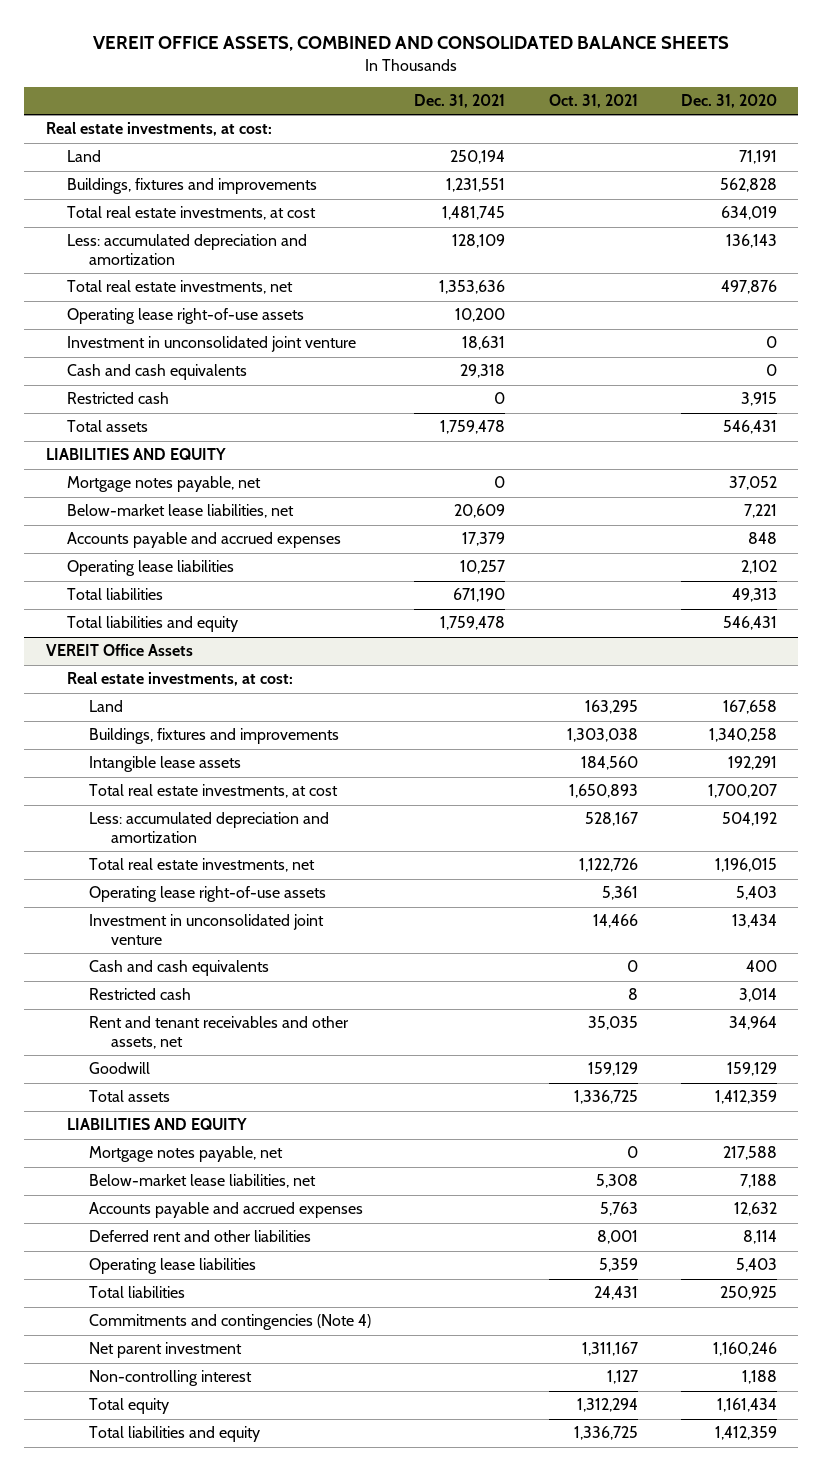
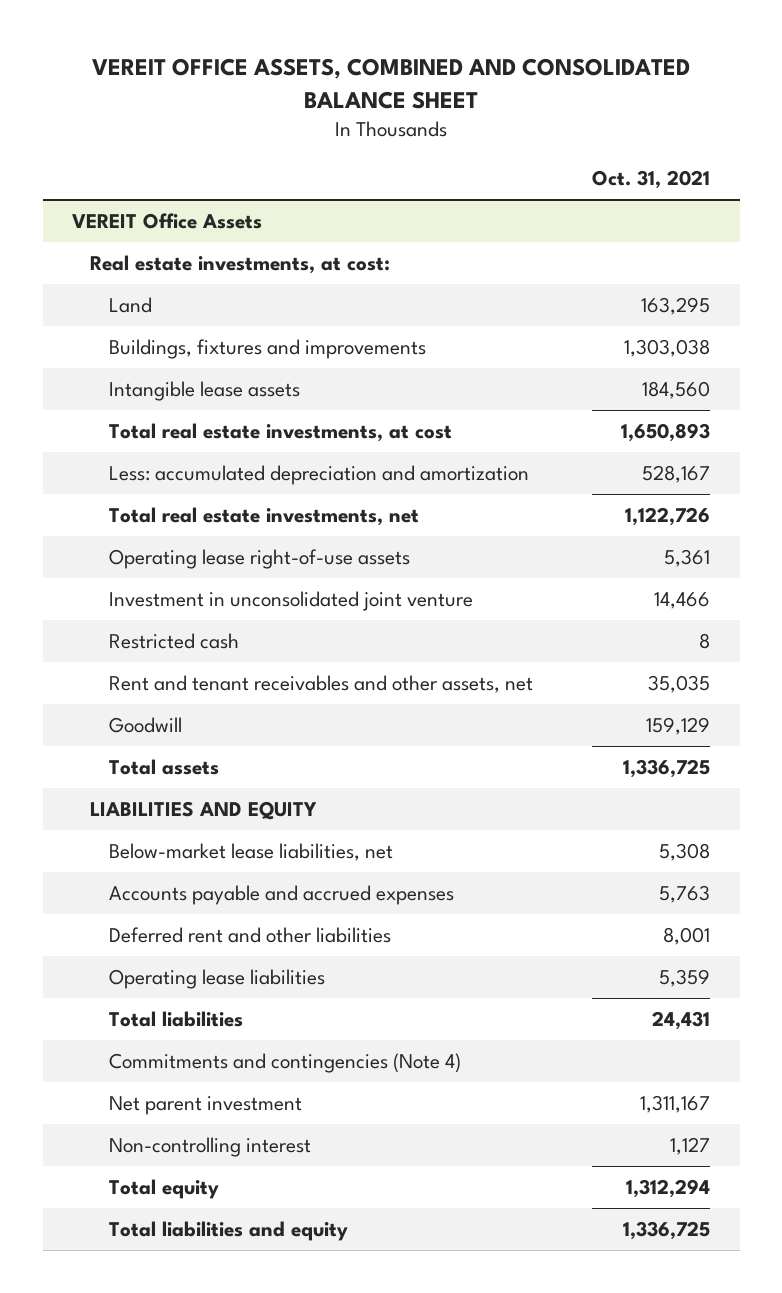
- VEREIT OFFICE ASSETS, COMBINED AND CONSOLIDATED BALANCE SHEETS
+ VEREIT OFFICE ASSETS, COMBINED AND CONSOLIDATED BALANCE SHEET
- | Dec. 31, 2021 | Oct. 31, 2021 | Dec. 31, 2020
+ | Oct. 31, 2021
- Real estate investments, at cost:
- Land | 250,194 | | 71,191
- Buildings, fixtures and improvements | 1,231,551 | | 562,828
- Total real estate investments, at cost | 1,481,745 | | 634,019
- Less: accumulated depreciation and amortization | 128,109 | | 136,143
- Total real estate investments, net | 1,353,636 | | 497,876
- Operating lease right-of-use assets | 10,200 | |
- Investment in unconsolidated joint venture | 18,631 | | 0
- Cash and cash equivalents | 29,318 | | 0
- Restricted cash | 0 | | 3,915
- Total assets | 1,759,478 | | 546,431
- LIABILITIES AND EQUITY
- Mortgage notes payable, net | 0 | | 37,052
- Below-market lease liabilities, net | 20,609 | | 7,221
- Accounts payable and accrued expenses | 17,379 | | 848
- Operating lease liabilities | 10,257 | | 2,102
- Total liabilities | 671,190 | | 49,313
- Total liabilities and equity | 1,759,478 | | 546,431
@ VEREIT Office Assets
- Cash and cash equivalents | | 0 | 400
- Mortgage notes payable, net | | 0 | 217,588

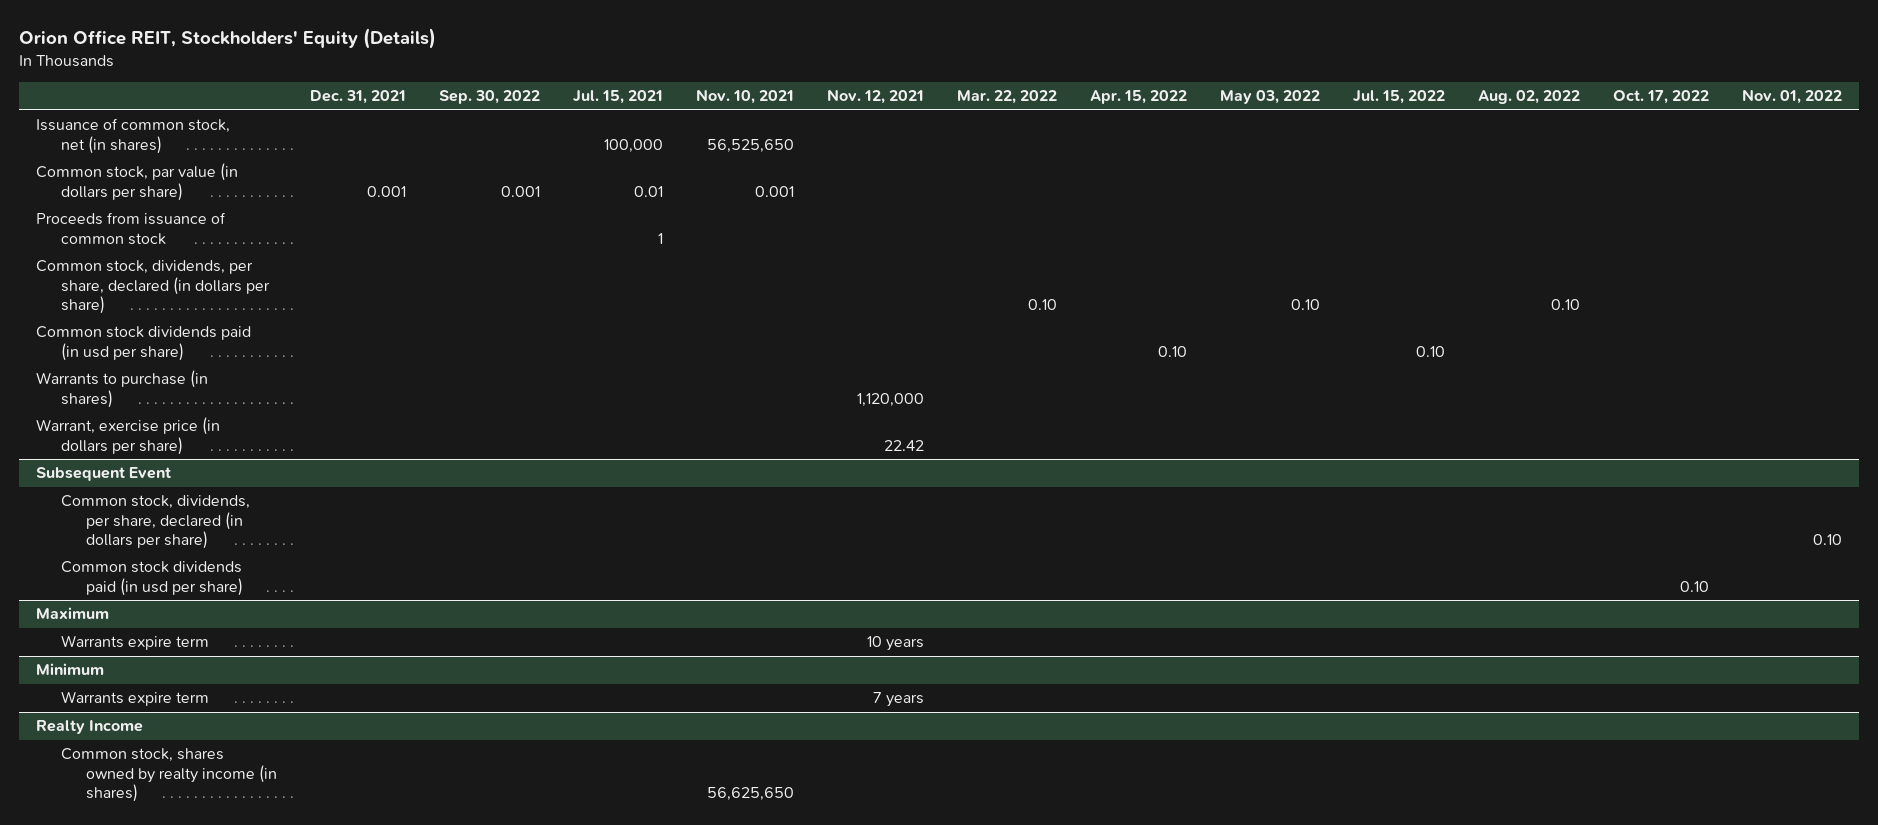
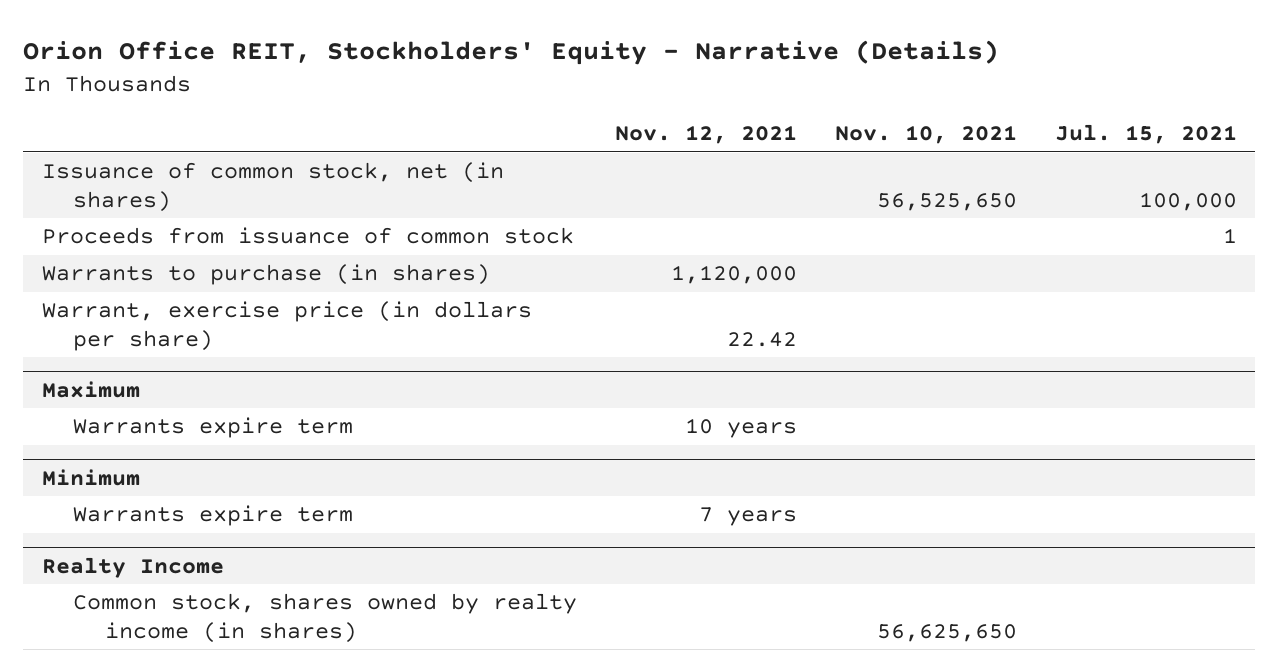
- Orion Office REIT, Stockholders' Equity (Details)
+ Orion Office REIT, Stockholders' Equity - Narrative (Details)
- | Dec. 31, 2021 | Sep. 30, 2022 | Jul. 15, 2021 | Nov. 10, 2021 | Nov. 12, 2021 | Mar. 22, 2022 | Apr. 15, 2022 | May 03, 2022 | Jul. 15, 2022 | Aug. 02, 2022 | Oct. 17, 2022 | Nov. 01, 2022
+ | Nov. 12, 2021 | Nov. 10, 2021 | Jul. 15, 2021
- Common stock, par value (in dollars per share) | 0.001 | 0.001 | 0.01 | 0.001 | | | | | | | |
- Common stock, dividends, per share, declared (in dollars per share) | | | | | | 0.10 | | 0.10 | | 0.10 | |
- Common stock dividends paid (in usd per share) | | | | | | | 0.10 | | 0.10 | | |
- Subsequent Event
- Common stock, dividends, per share, declared (in dollars per share) | | | | | | | | | | | | 0.10
- Common stock dividends paid (in usd per share) | | | | | | | | | | | 0.10 |

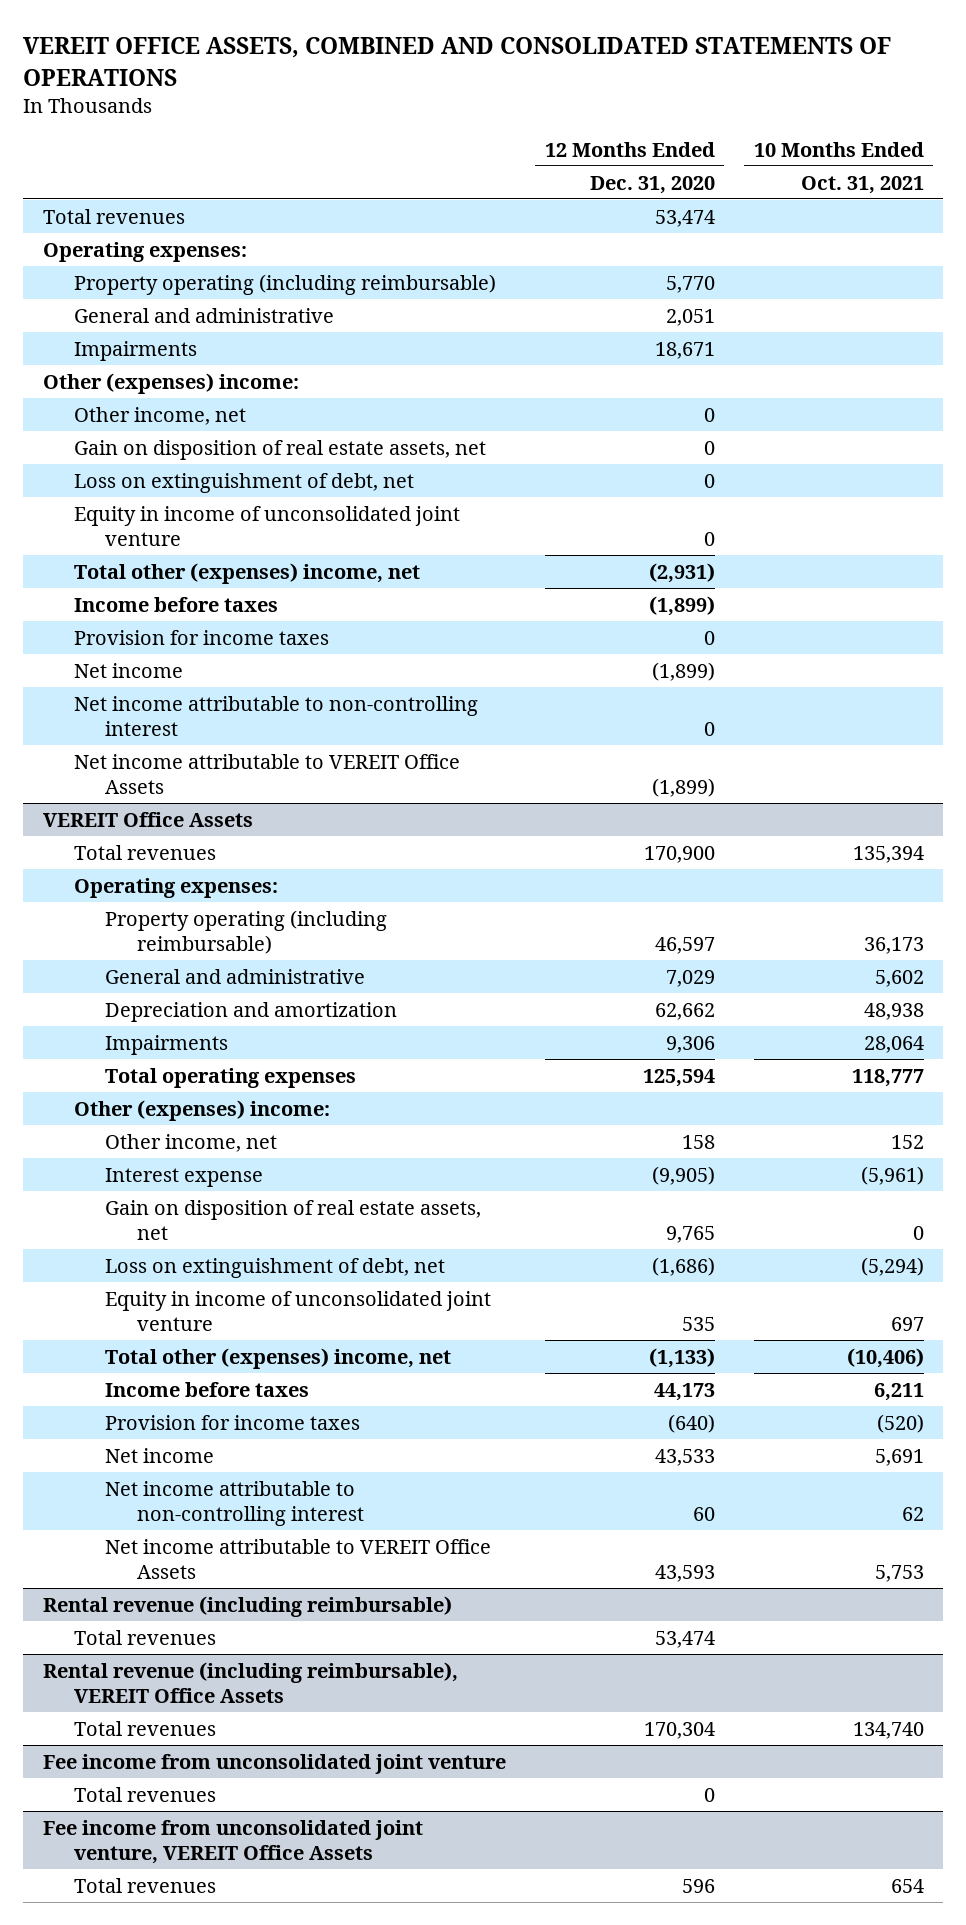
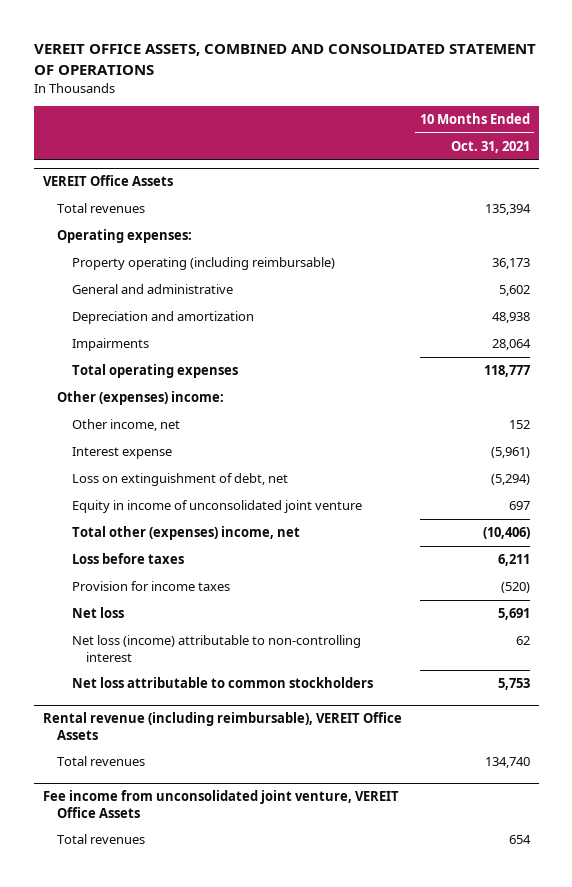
- VEREIT OFFICE ASSETS, COMBINED AND CONSOLIDATED STATEMENTS OF OPERATIONS
+ VEREIT OFFICE ASSETS, COMBINED AND CONSOLIDATED STATEMENT OF OPERATIONS
- | 12 Months Ended Dec. 31, 2020 | 10 Months Ended Oct. 31, 2021
+ | 10 Months Ended Oct. 31, 2021
- Total revenues | 53,474 |
- Operating expenses:
- Property operating (including reimbursable) | 5,770 |
- General and administrative | 2,051 |
- Impairments | 18,671 |
- Other (expenses) income:
- Other income, net | 0 |
- Gain on disposition of real estate assets, net | 0 |
- Loss on extinguishment of debt, net | 0 |
- Equity in income of unconsolidated joint venture | 0 |
- Total other (expenses) income, net | (2,931) |
- Income before taxes | (1,899) |
- Provision for income taxes | 0 |
- Net income | (1,899) |
- Net income attributable to non-controlling interest | 0 |
- Net income attributable to VEREIT Office Assets | (1,899) |
@ VEREIT Office Assets
- Gain on disposition of real estate assets, net | 9,765 | 0
- Income before taxes | 44,173 | 6,211
+ Loss before taxes | 6,211
- Net income | 43,533 | 5,691
- Net income attributable to non-controlling interest | 60 | 62
- Net income attributable to VEREIT Office Assets | 43,593 | 5,753
- Rental revenue (including reimbursable)
- Total revenues | 53,474 |
@ VEREIT Office Assets
+ Net loss | 5,691
+ Net loss (income) attributable to non-controlling interest | 62
+ Net loss attributable to common stockholders | 5,753
- Fee income from unconsolidated joint venture
- Total revenues | 0 |

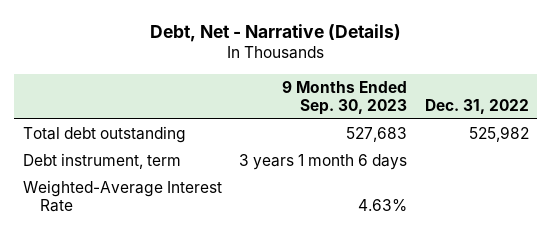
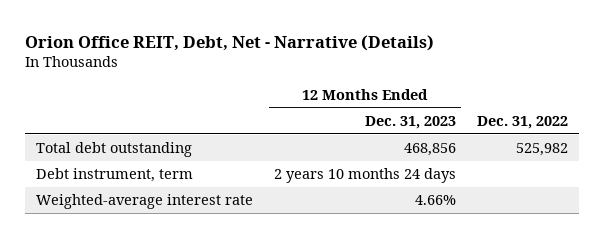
- Debt, Net - Narrative (Details)
+ Orion Office REIT, Debt, Net - Narrative (Details)
- | 9 Months Ended Sep. 30, 2023 | Dec. 31, 2022
+ | 12 Months Ended Dec. 31, 2023 | Dec. 31, 2022
- Weighted-Average Interest Rate | 4.63% |
+ Weighted-average interest rate | 4.66% |

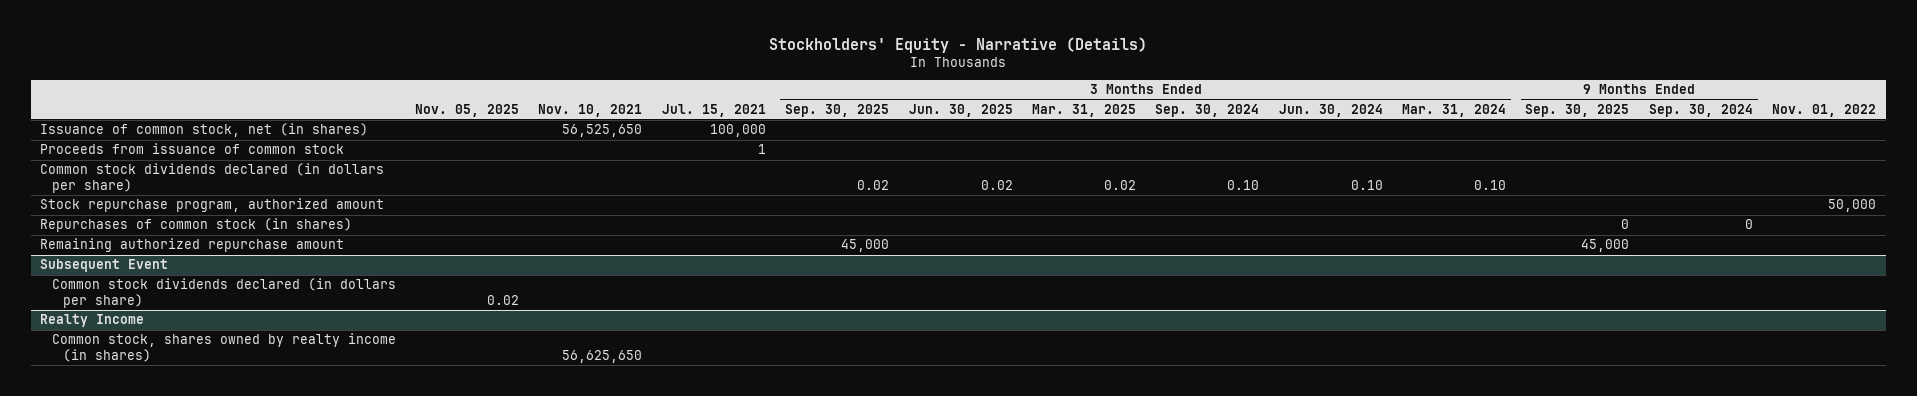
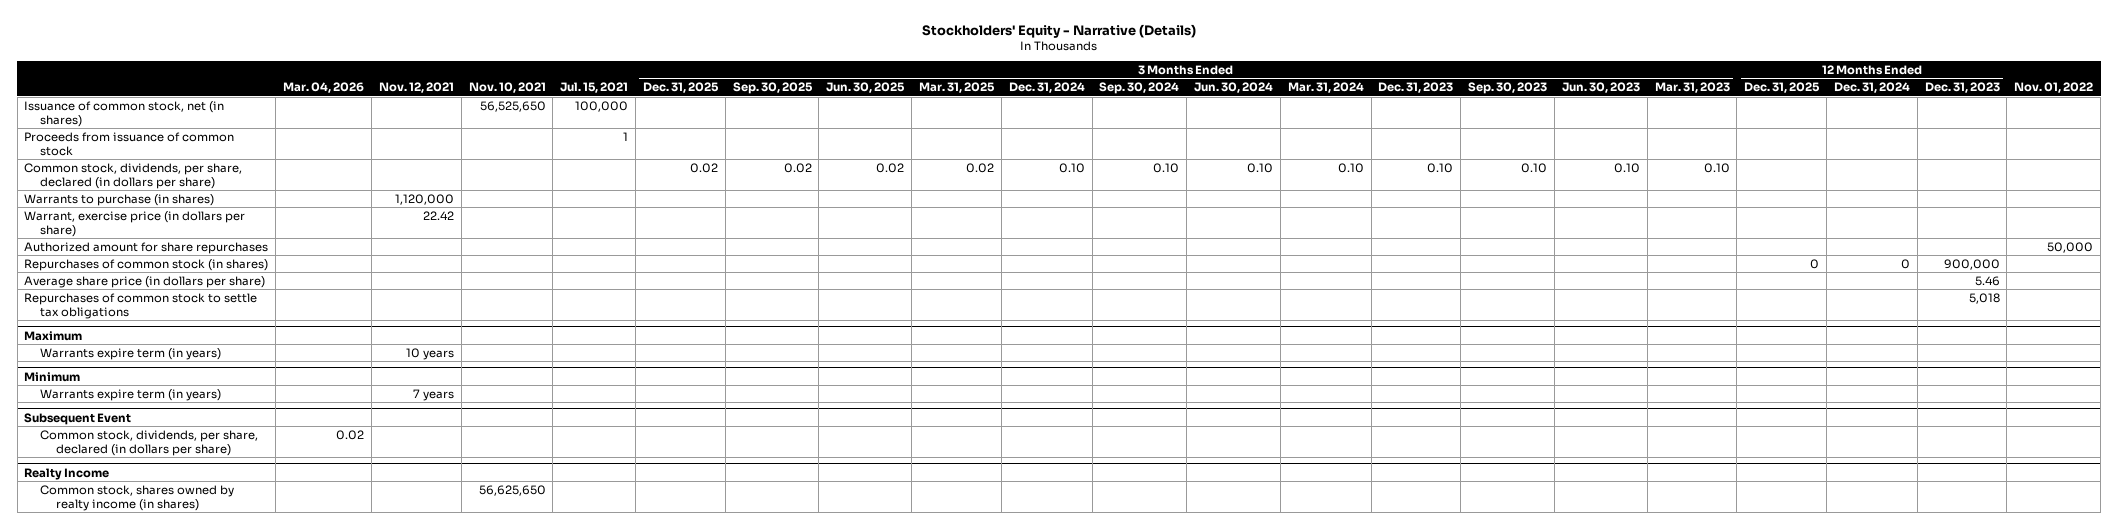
- | Nov. 05, 2025 | Nov. 10, 2021 | Jul. 15, 2021 | 3 Months Ended Sep. 30, 2025 | 3 Months Ended Jun. 30, 2025 | 3 Months Ended Mar. 31, 2025 | 3 Months Ended Sep. 30, 2024 | 3 Months Ended Jun. 30, 2024 | 3 Months Ended Mar. 31, 2024 | 9 Months Ended Sep. 30, 2025 | 9 Months Ended Sep. 30, 2024 | Nov. 01, 2022
+ | Mar. 04, 2026 | Nov. 12, 2021 | Nov. 10, 2021 | Jul. 15, 2021 | 3 Months Ended Dec. 31, 2025 | 3 Months Ended Sep. 30, 2025 | 3 Months Ended Jun. 30, 2025 | 3 Months Ended Mar. 31, 2025 | 3 Months Ended Dec. 31, 2024 | 3 Months Ended Sep. 30, 2024 | 3 Months Ended Jun. 30, 2024 | 3 Months Ended Mar. 31, 2024 | 3 Months Ended Dec. 31, 2023 | 3 Months Ended Sep. 30, 2023 | 3 Months Ended Jun. 30, 2023 | 3 Months Ended Mar. 31, 2023 | 12 Months Ended Dec. 31, 2025 | 12 Months Ended Dec. 31, 2024 | 12 Months Ended Dec. 31, 2023 | Nov. 01, 2022
- Common stock dividends declared (in dollars per share) | | | | 0.02 | 0.02 | 0.02 | 0.10 | 0.10 | 0.10 | | |
- Stock repurchase program, authorized amount | | | | | | | | | | | | 50,000
+ Common stock, dividends, per share, declared (in dollars per share) | | | | | 0.02 | 0.02 | 0.02 | 0.02 | 0.10 | 0.10 | 0.10 | 0.10 | 0.10 | 0.10 | 0.10 | 0.10 | | | |
+ Warrants to purchase (in shares) | | 1,120,000 | | | | | | | | | | | | | | | | | |
+ Warrant, exercise price (in dollars per share) | | 22.42 | | | | | | | | | | | | | | | | | |
+ Authorized amount for share repurchases | | | | | | | | | | | | | | | | | | | | 50,000
- Remaining authorized repurchase amount | | | | 45,000 | | | | | | 45,000 | |
+ Average share price (in dollars per share) | | | | | | | | | | | | | | | | | | | 5.46 |
+ Repurchases of common stock to settle tax obligations | | | | | | | | | | | | | | | | | | | 5,018 |
+ Maximum
+ Warrants expire term (in years) | | 10 years | | | | | | | | | | | | | | | | | |
+ Minimum
+ Warrants expire term (in years) | | 7 years | | | | | | | | | | | | | | | | | |
@ Subsequent Event
- Common stock dividends declared (in dollars per share) | 0.02 | | | | | | | | | | |
+ Common stock, dividends, per share, declared (in dollars per share) | 0.02 | | | | | | | | | | | | | | | | | | |

